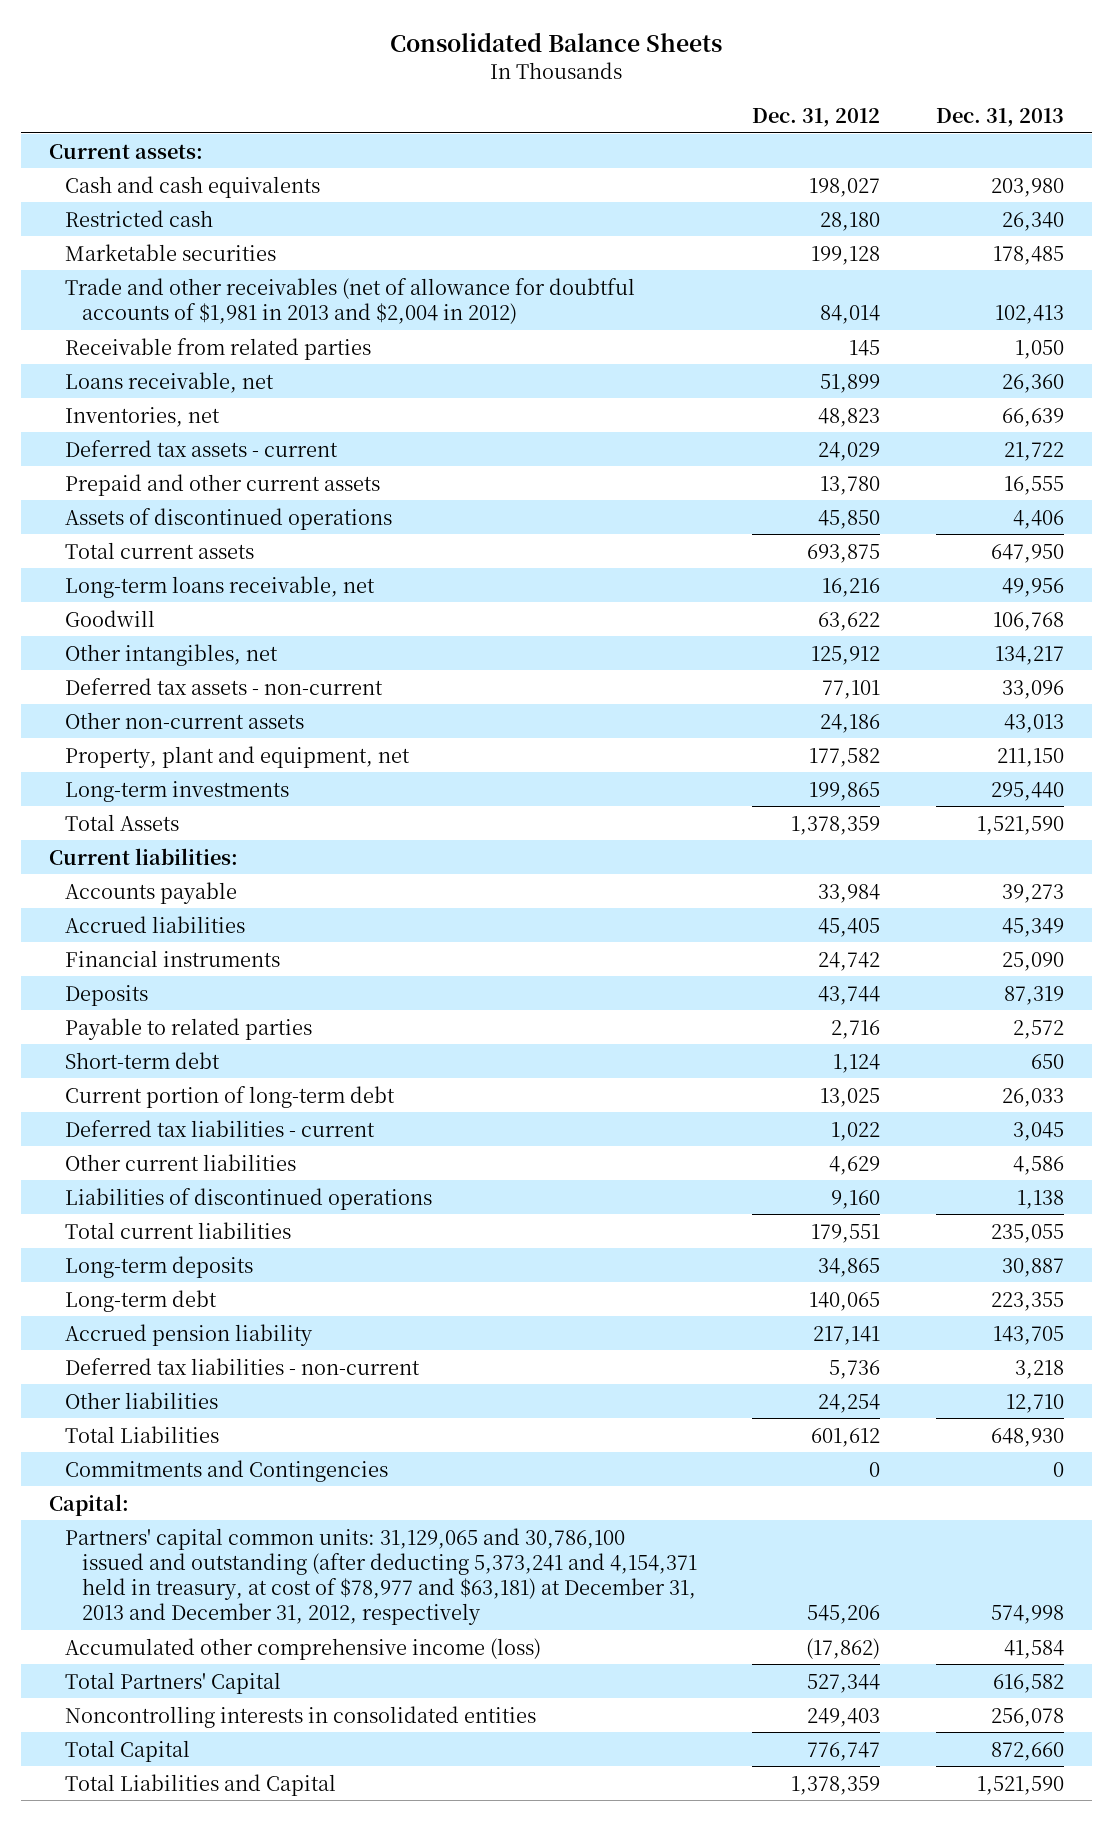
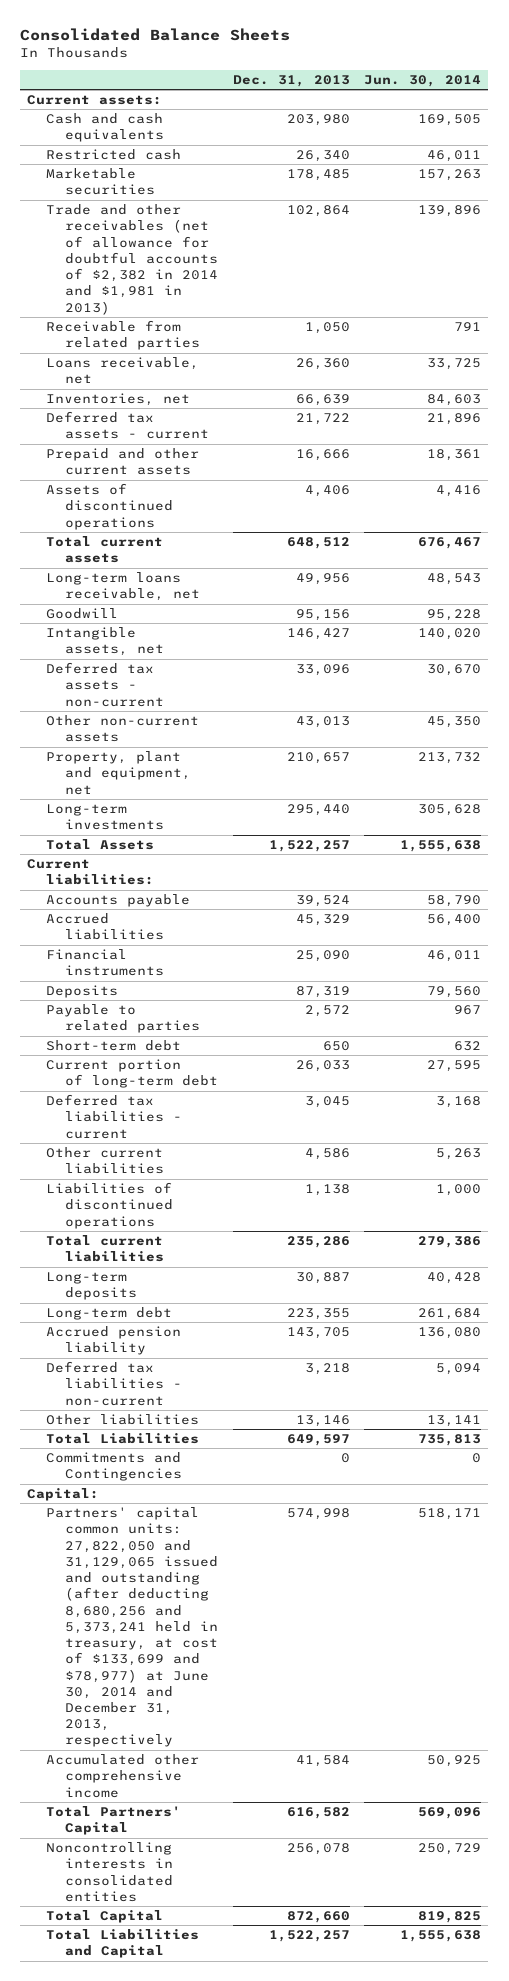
- | Dec. 31, 2012 | Dec. 31, 2013
+ | Dec. 31, 2013 | Jun. 30, 2014
- Trade and other receivables (net of allowance for doubtful accounts of $1,981 in 2013 and $2,004 in 2012) | 84,014 | 102,413
+ Trade and other receivables (net of allowance for doubtful accounts of $2,382 in 2014 and $1,981 in 2013) | 102,864 | 139,896
- Prepaid and other current assets | 13,780 | 16,555
+ Prepaid and other current assets | 16,666 | 18,361
- Total current assets | 693,875 | 647,950
+ Total current assets | 648,512 | 676,467
- Goodwill | 63,622 | 106,768
- Other intangibles, net | 125,912 | 134,217
+ Goodwill | 95,156 | 95,228
+ Intangible assets, net | 146,427 | 140,020
- Property, plant and equipment, net | 177,582 | 211,150
+ Property, plant and equipment, net | 210,657 | 213,732
- Total Assets | 1,378,359 | 1,521,590
+ Total Assets | 1,522,257 | 1,555,638
- Accounts payable | 33,984 | 39,273
- Accrued liabilities | 45,405 | 45,349
+ Accounts payable | 39,524 | 58,790
+ Accrued liabilities | 45,329 | 56,400
- Total current liabilities | 179,551 | 235,055
+ Total current liabilities | 235,286 | 279,386
- Other liabilities | 24,254 | 12,710
- Total Liabilities | 601,612 | 648,930
+ Other liabilities | 13,146 | 13,141
+ Total Liabilities | 649,597 | 735,813
- Partners' capital common units: 31,129,065 and 30,786,100 issued and outstanding (after deducting 5,373,241 and 4,154,371 held in treasury, at cost of $78,977 and $63,181) at December 31, 2013 and December 31, 2012, respectively | 545,206 | 574,998
- Accumulated other comprehensive income (loss) | (17,862) | 41,584
+ Partners' capital common units: 27,822,050 and 31,129,065 issued and outstanding (after deducting 8,680,256 and 5,373,241 held in treasury, at cost of $133,699 and $78,977) at June 30, 2014 and December 31, 2013, respectively | 574,998 | 518,171
+ Accumulated other comprehensive income | 41,584 | 50,925
- Total Liabilities and Capital | 1,378,359 | 1,521,590
+ Total Liabilities and Capital | 1,522,257 | 1,555,638

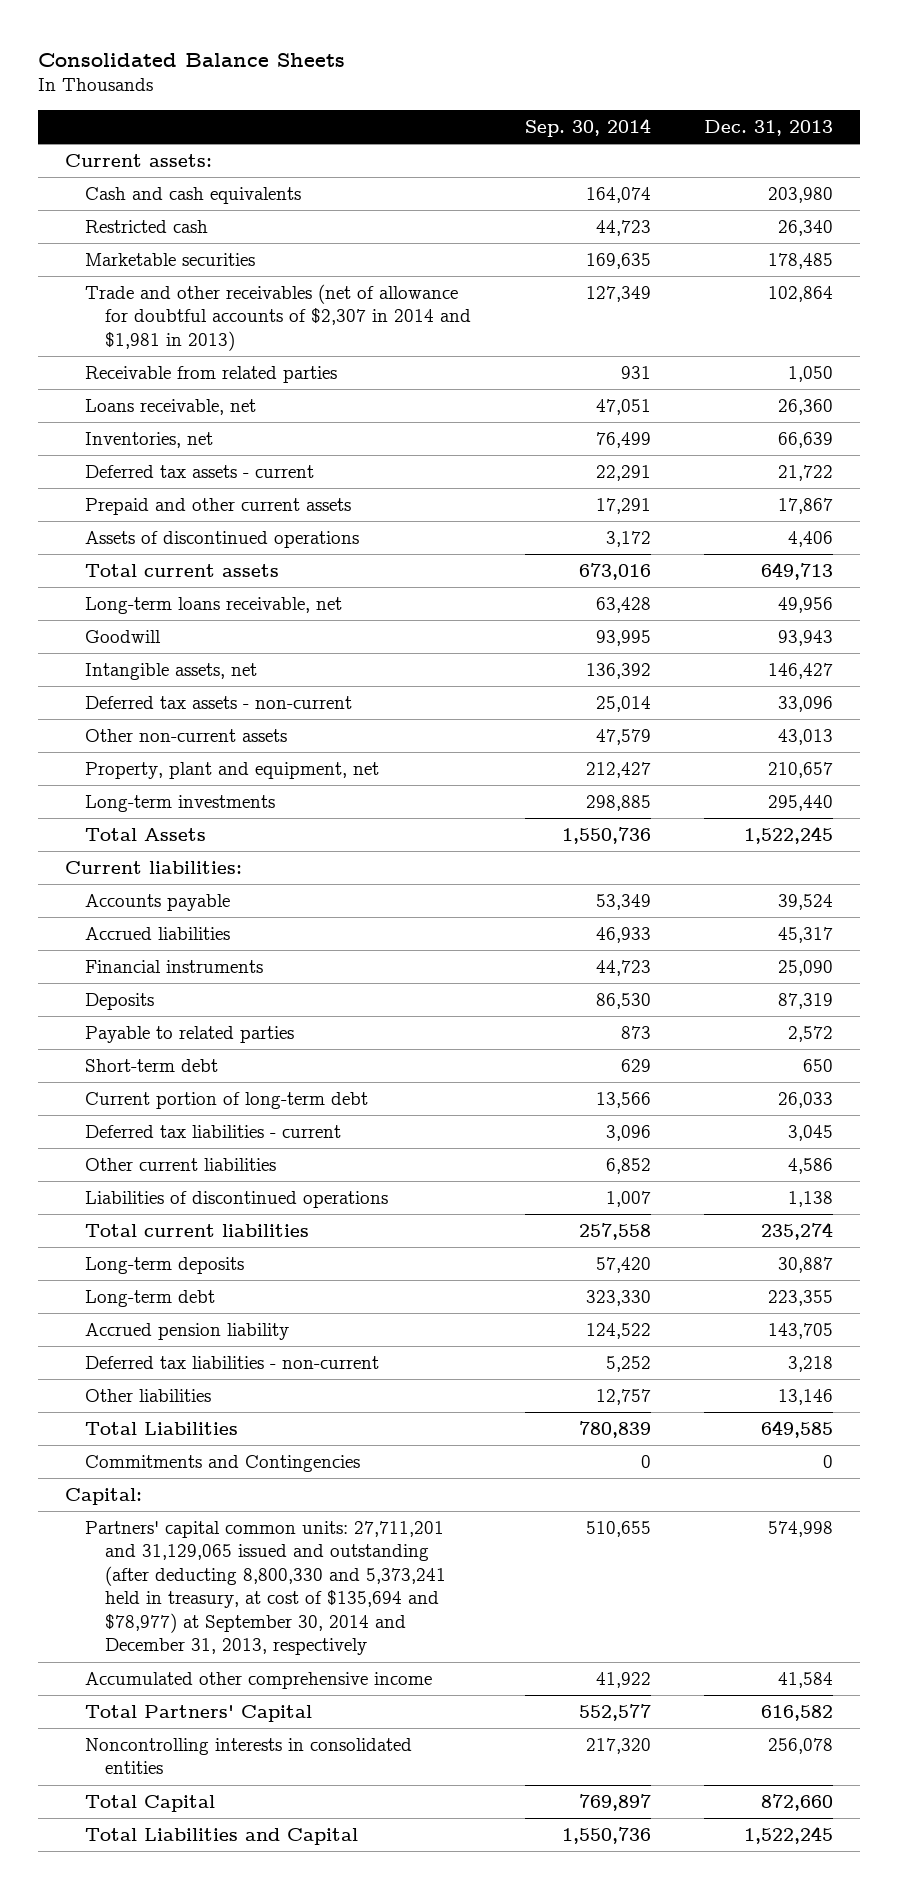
- | Dec. 31, 2013 | Jun. 30, 2014
+ | Sep. 30, 2014 | Dec. 31, 2013
- Trade and other receivables (net of allowance for doubtful accounts of $2,382 in 2014 and $1,981 in 2013) | 102,864 | 139,896
+ Trade and other receivables (net of allowance for doubtful accounts of $2,307 in 2014 and $1,981 in 2013) | 127,349 | 102,864
- Prepaid and other current assets | 16,666 | 18,361
+ Prepaid and other current assets | 17,291 | 17,867
- Total current assets | 648,512 | 676,467
+ Total current assets | 673,016 | 649,713
- Goodwill | 95,156 | 95,228
+ Goodwill | 93,995 | 93,943
- Total Assets | 1,522,257 | 1,555,638
+ Total Assets | 1,550,736 | 1,522,245
- Accrued liabilities | 45,329 | 56,400
+ Accrued liabilities | 46,933 | 45,317
- Total current liabilities | 235,286 | 279,386
+ Total current liabilities | 257,558 | 235,274
- Total Liabilities | 649,597 | 735,813
+ Total Liabilities | 780,839 | 649,585
- Partners' capital common units: 27,822,050 and 31,129,065 issued and outstanding (after deducting 8,680,256 and 5,373,241 held in treasury, at cost of $133,699 and $78,977) at June 30, 2014 and December 31, 2013, respectively | 574,998 | 518,171
+ Partners' capital common units: 27,711,201 and 31,129,065 issued and outstanding (after deducting 8,800,330 and 5,373,241 held in treasury, at cost of $135,694 and $78,977) at September 30, 2014 and December 31, 2013, respectively | 510,655 | 574,998
- Total Liabilities and Capital | 1,522,257 | 1,555,638
+ Total Liabilities and Capital | 1,550,736 | 1,522,245

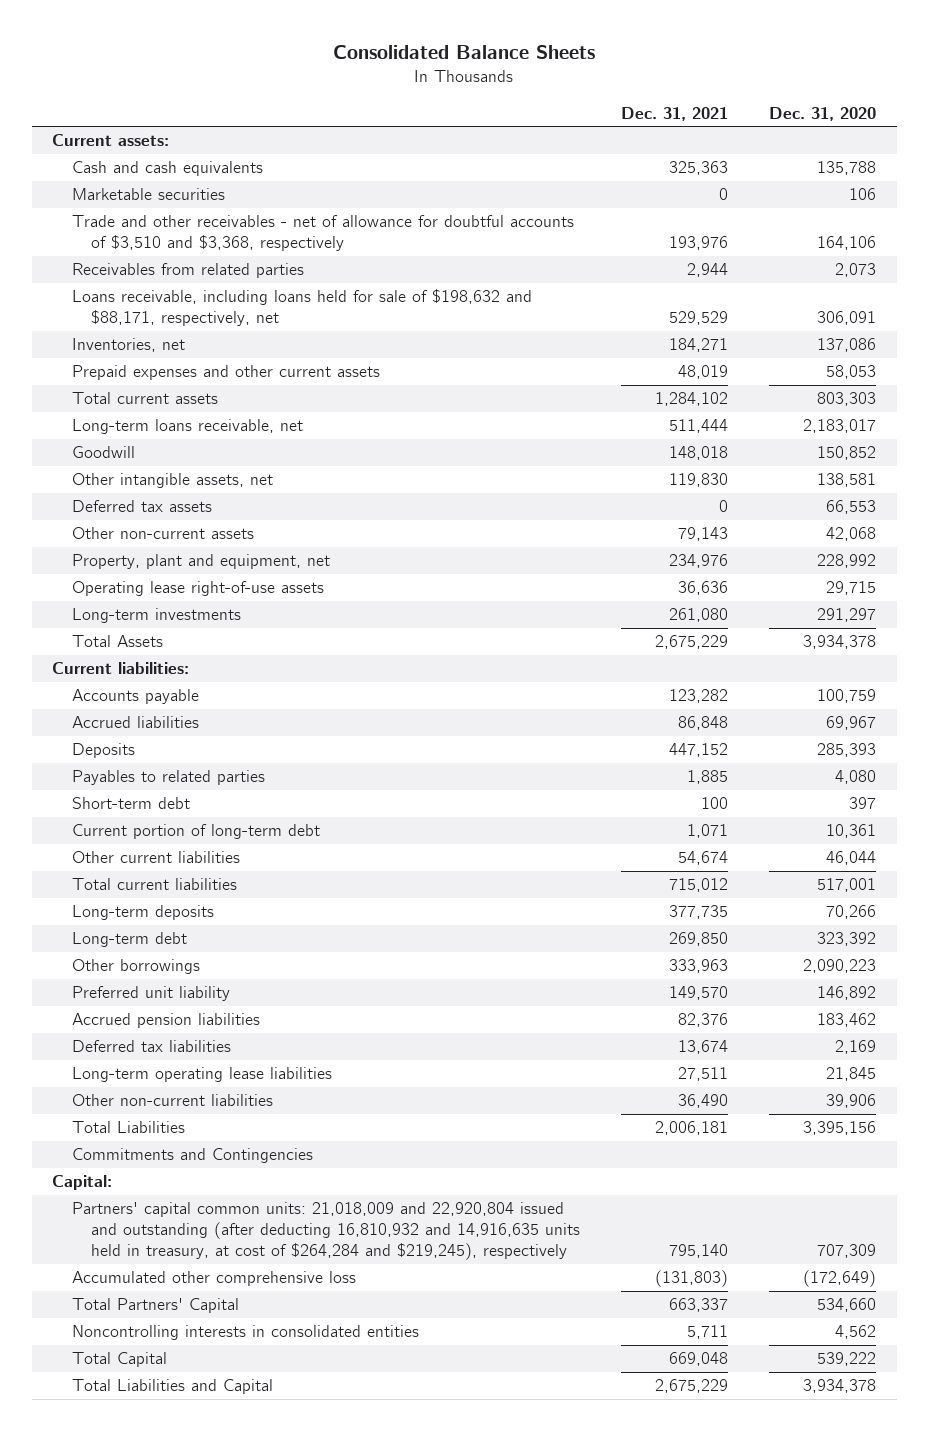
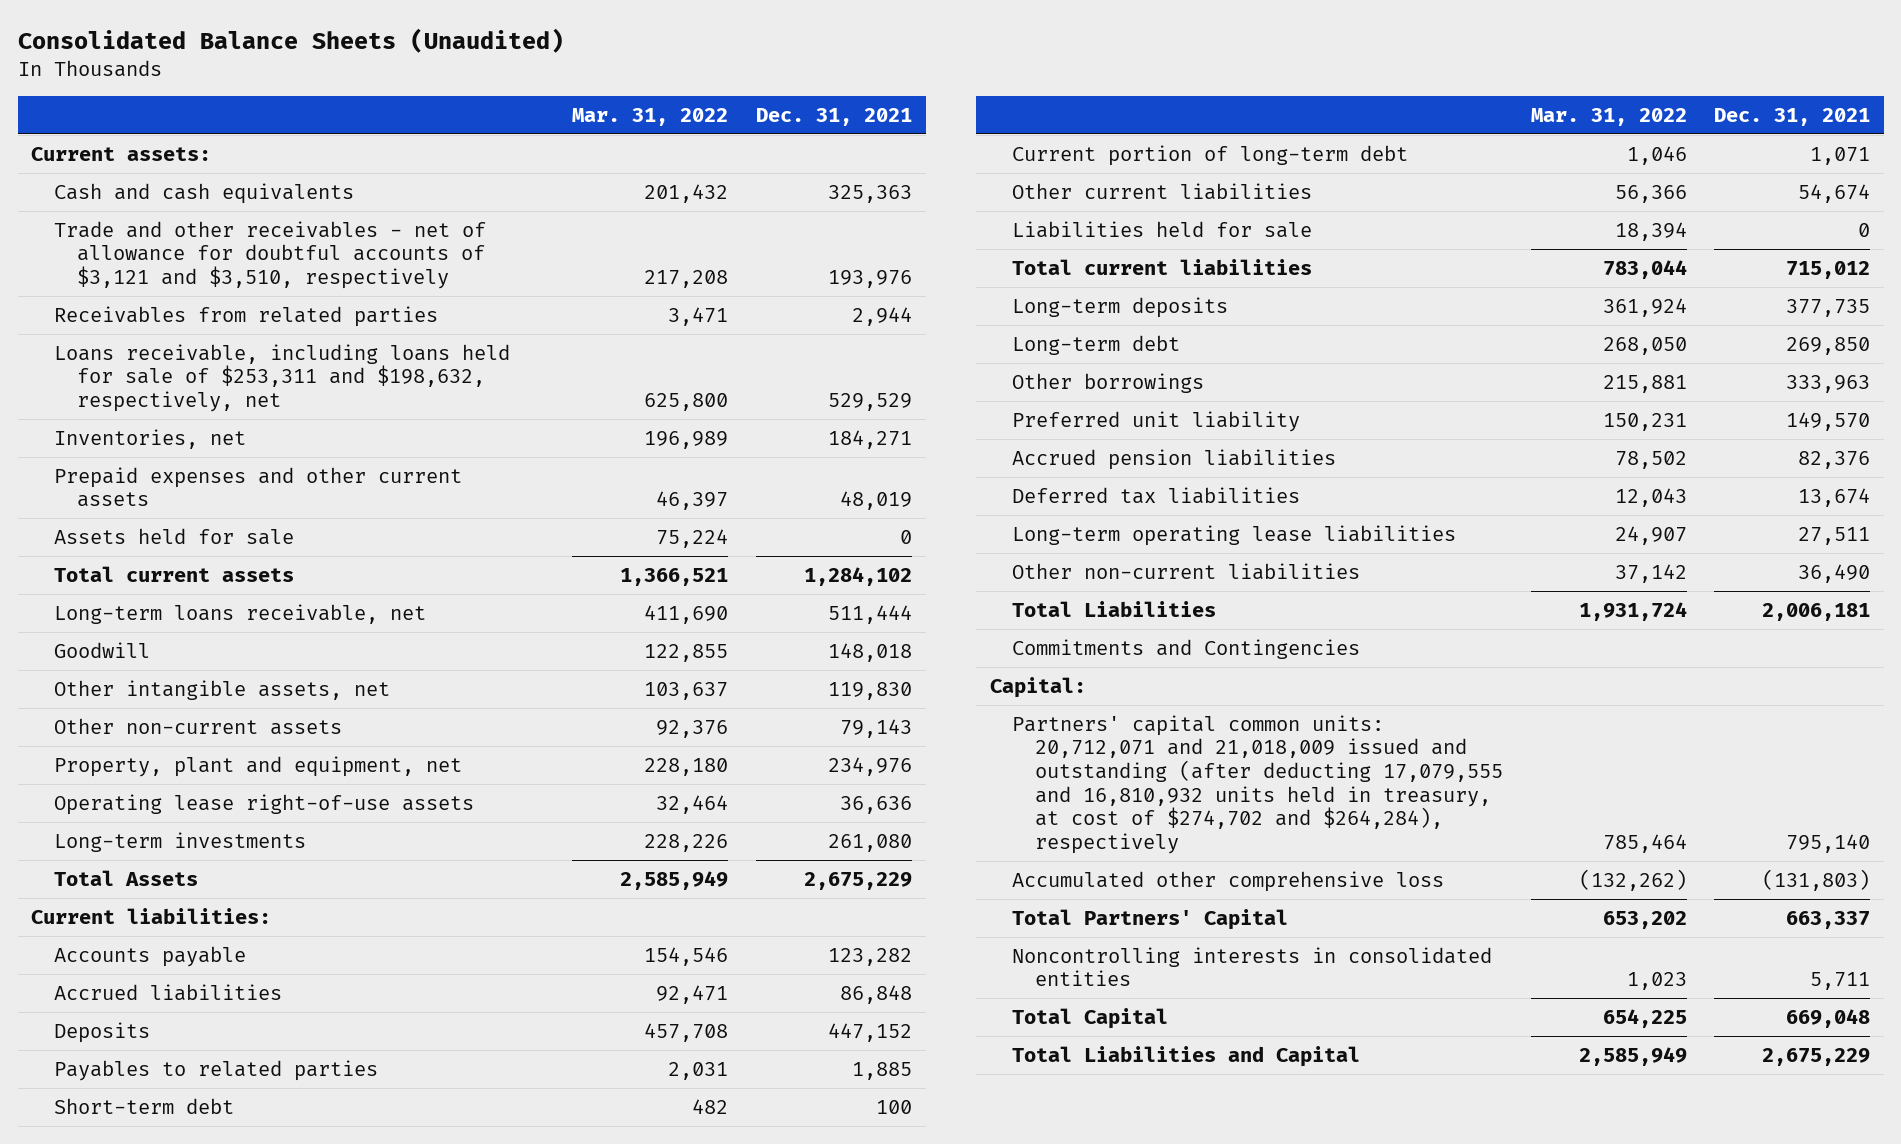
- Consolidated Balance Sheets
+ Consolidated Balance Sheets (Unaudited)
- | Dec. 31, 2021 | Dec. 31, 2020
+ | Mar. 31, 2022 | Dec. 31, 2021
- Marketable securities | 0 | 106
- Trade and other receivables - net of allowance for doubtful accounts of $3,510 and $3,368, respectively | 193,976 | 164,106
+ Trade and other receivables - net of allowance for doubtful accounts of $3,121 and $3,510, respectively | 217,208 | 193,976
- Loans receivable, including loans held for sale of $198,632 and $88,171, respectively, net | 529,529 | 306,091
+ Loans receivable, including loans held for sale of $253,311 and $198,632, respectively, net | 625,800 | 529,529
+ Assets held for sale | 75,224 | 0
- Deferred tax assets | 0 | 66,553
+ Liabilities held for sale | 18,394 | 0
- Partners' capital common units: 21,018,009 and 22,920,804 issued and outstanding (after deducting 16,810,932 and 14,916,635 units held in treasury, at cost of $264,284 and $219,245), respectively | 795,140 | 707,309
+ Partners' capital common units: 20,712,071 and 21,018,009 issued and outstanding (after deducting 17,079,555 and 16,810,932 units held in treasury, at cost of $274,702 and $264,284), respectively | 785,464 | 795,140

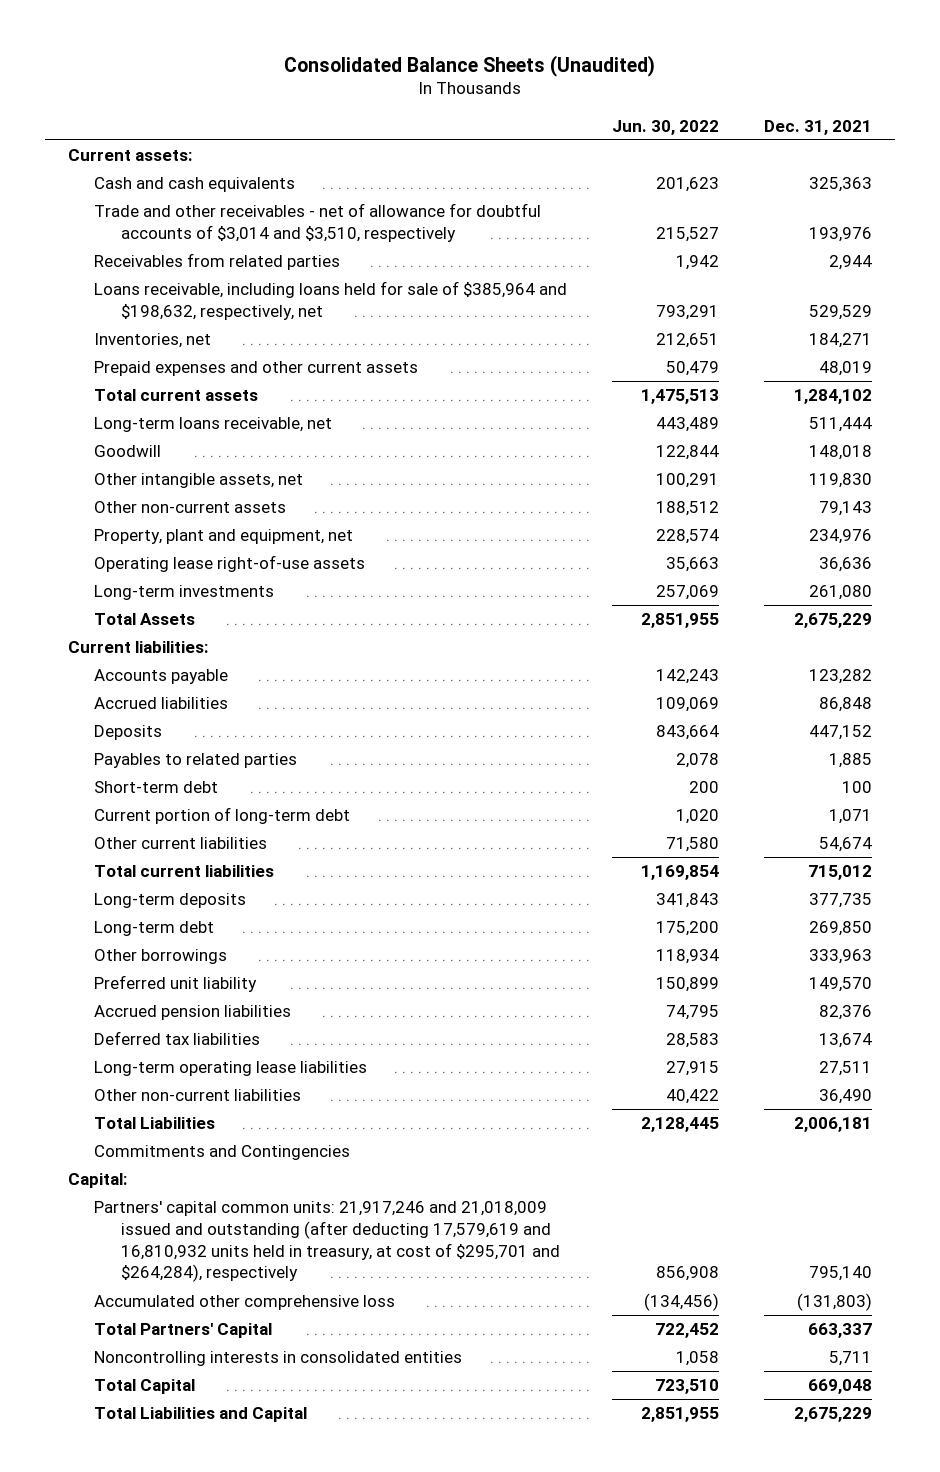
- | Mar. 31, 2022 | Dec. 31, 2021
+ | Jun. 30, 2022 | Dec. 31, 2021
- Trade and other receivables - net of allowance for doubtful accounts of $3,121 and $3,510, respectively | 217,208 | 193,976
+ Trade and other receivables - net of allowance for doubtful accounts of $3,014 and $3,510, respectively | 215,527 | 193,976
- Loans receivable, including loans held for sale of $253,311 and $198,632, respectively, net | 625,800 | 529,529
+ Loans receivable, including loans held for sale of $385,964 and $198,632, respectively, net | 793,291 | 529,529
- Assets held for sale | 75,224 | 0
- Liabilities held for sale | 18,394 | 0
- Partners' capital common units: 20,712,071 and 21,018,009 issued and outstanding (after deducting 17,079,555 and 16,810,932 units held in treasury, at cost of $274,702 and $264,284), respectively | 785,464 | 795,140
+ Partners' capital common units: 21,917,246 and 21,018,009 issued and outstanding (after deducting 17,579,619 and 16,810,932 units held in treasury, at cost of $295,701 and $264,284), respectively | 856,908 | 795,140

